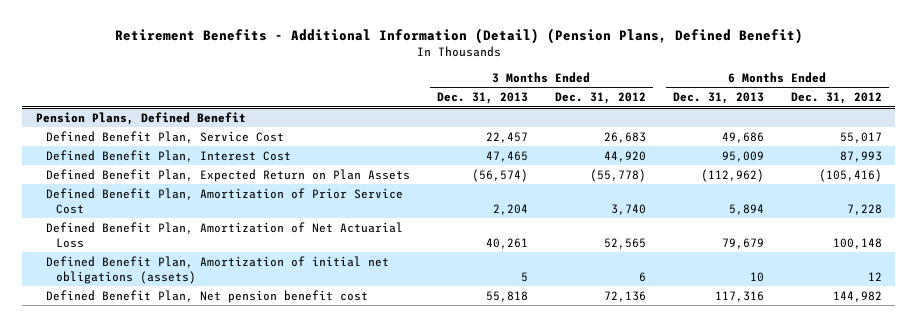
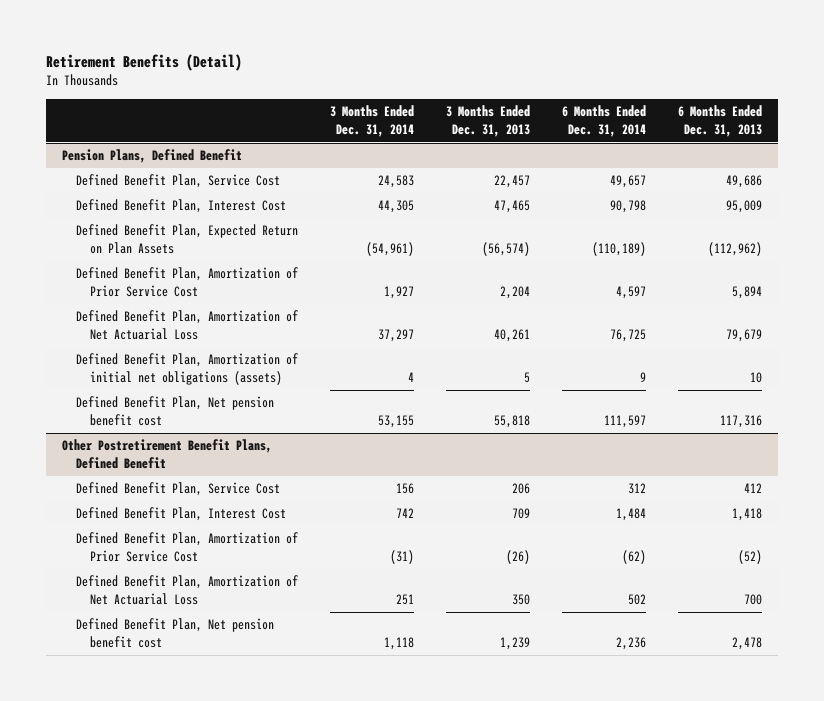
- Retirement Benefits - Additional Information (Detail) (Pension Plans, Defined Benefit)
+ Retirement Benefits (Detail)
- | 3 Months Ended Dec. 31, 2013 | 3 Months Ended Dec. 31, 2012 | 6 Months Ended Dec. 31, 2013 | 6 Months Ended Dec. 31, 2012
+ | 3 Months Ended Dec. 31, 2014 | 3 Months Ended Dec. 31, 2013 | 6 Months Ended Dec. 31, 2014 | 6 Months Ended Dec. 31, 2013
+ Other Postretirement Benefit Plans, Defined Benefit
+ Defined Benefit Plan, Service Cost | 156 | 206 | 312 | 412
+ Defined Benefit Plan, Interest Cost | 742 | 709 | 1,484 | 1,418
+ Defined Benefit Plan, Amortization of Prior Service Cost | (31) | (26) | (62) | (52)
+ Defined Benefit Plan, Amortization of Net Actuarial Loss | 251 | 350 | 502 | 700
+ Defined Benefit Plan, Net pension benefit cost | 1,118 | 1,239 | 2,236 | 2,478

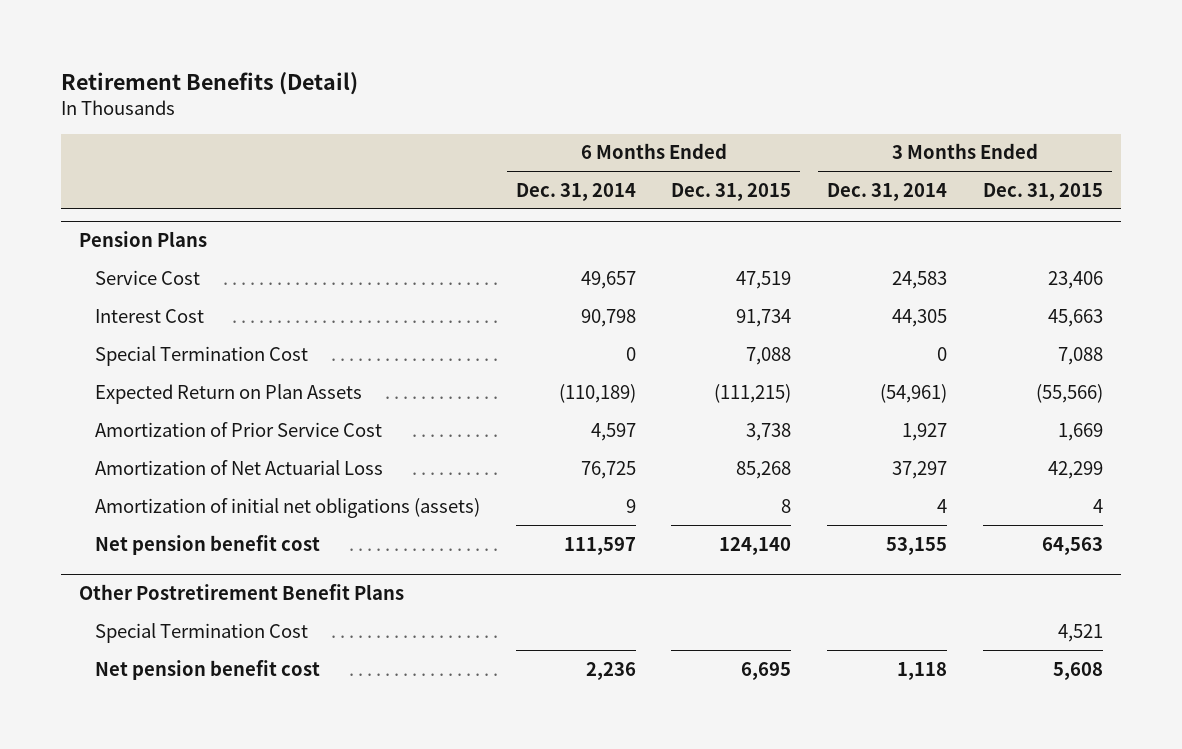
- | 3 Months Ended Dec. 31, 2014 | 3 Months Ended Dec. 31, 2013 | 6 Months Ended Dec. 31, 2014 | 6 Months Ended Dec. 31, 2013
+ | 6 Months Ended Dec. 31, 2014 | 6 Months Ended Dec. 31, 2015 | 3 Months Ended Dec. 31, 2014 | 3 Months Ended Dec. 31, 2015
- Pension Plans, Defined Benefit
- Defined Benefit Plan, Service Cost | 24,583 | 22,457 | 49,657 | 49,686
- Defined Benefit Plan, Interest Cost | 44,305 | 47,465 | 90,798 | 95,009
- Defined Benefit Plan, Expected Return on Plan Assets | (54,961) | (56,574) | (110,189) | (112,962)
- Defined Benefit Plan, Amortization of Prior Service Cost | 1,927 | 2,204 | 4,597 | 5,894
- Defined Benefit Plan, Amortization of Net Actuarial Loss | 37,297 | 40,261 | 76,725 | 79,679
- Defined Benefit Plan, Amortization of initial net obligations (assets) | 4 | 5 | 9 | 10
- Defined Benefit Plan, Net pension benefit cost | 53,155 | 55,818 | 111,597 | 117,316
- Other Postretirement Benefit Plans, Defined Benefit
- Defined Benefit Plan, Service Cost | 156 | 206 | 312 | 412
- Defined Benefit Plan, Interest Cost | 742 | 709 | 1,484 | 1,418
- Defined Benefit Plan, Amortization of Prior Service Cost | (31) | (26) | (62) | (52)
- Defined Benefit Plan, Amortization of Net Actuarial Loss | 251 | 350 | 502 | 700
- Defined Benefit Plan, Net pension benefit cost | 1,118 | 1,239 | 2,236 | 2,478
+ Pension Plans
+ Service Cost | 49,657 | 47,519 | 24,583 | 23,406
+ Interest Cost | 90,798 | 91,734 | 44,305 | 45,663
+ Special Termination Cost | 0 | 7,088 | 0 | 7,088
+ Expected Return on Plan Assets | (110,189) | (111,215) | (54,961) | (55,566)
+ Amortization of Prior Service Cost | 4,597 | 3,738 | 1,927 | 1,669
+ Amortization of Net Actuarial Loss | 76,725 | 85,268 | 37,297 | 42,299
+ Amortization of initial net obligations (assets) | 9 | 8 | 4 | 4
+ Net pension benefit cost | 111,597 | 124,140 | 53,155 | 64,563
+ Other Postretirement Benefit Plans
+ Special Termination Cost | | | | 4,521
+ Net pension benefit cost | 2,236 | 6,695 | 1,118 | 5,608

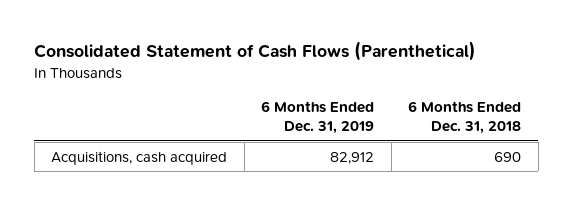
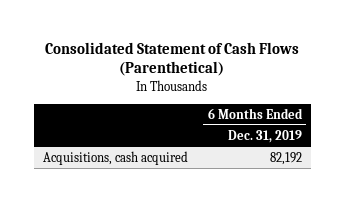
- | 6 Months Ended Dec. 31, 2019 | 6 Months Ended Dec. 31, 2018
+ | 6 Months Ended Dec. 31, 2019
- Acquisitions, cash acquired | 82,912 | 690
+ Acquisitions, cash acquired | 82,192

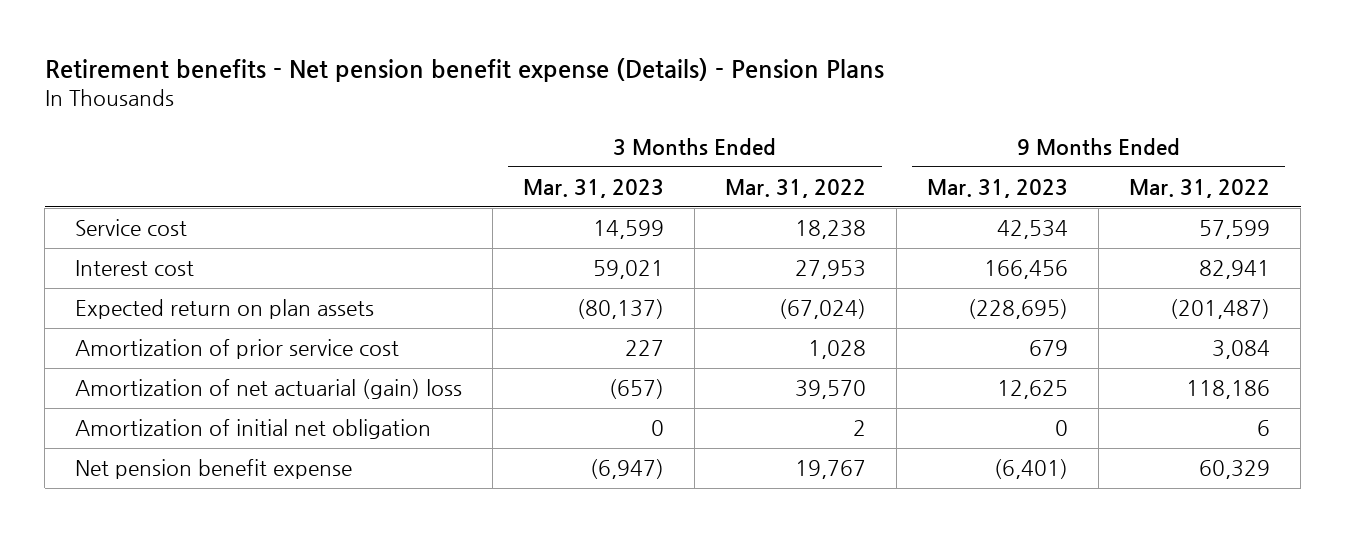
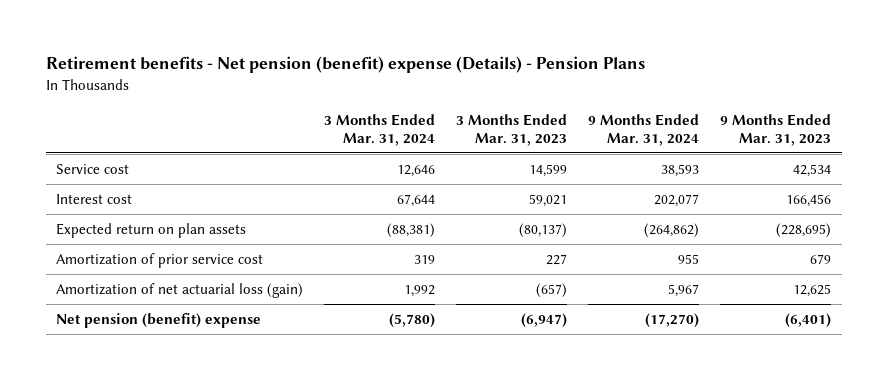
- Retirement benefits - Net pension benefit expense (Details) - Pension Plans
+ Retirement benefits - Net pension (benefit) expense (Details) - Pension Plans
- | 3 Months Ended Mar. 31, 2023 | 3 Months Ended Mar. 31, 2022 | 9 Months Ended Mar. 31, 2023 | 9 Months Ended Mar. 31, 2022
+ | 3 Months Ended Mar. 31, 2024 | 3 Months Ended Mar. 31, 2023 | 9 Months Ended Mar. 31, 2024 | 9 Months Ended Mar. 31, 2023
- Amortization of net actuarial (gain) loss | (657) | 39,570 | 12,625 | 118,186
- Amortization of initial net obligation | 0 | 2 | 0 | 6
- Net pension benefit expense | (6,947) | 19,767 | (6,401) | 60,329
+ Amortization of net actuarial loss (gain) | 1,992 | (657) | 5,967 | 12,625
+ Net pension (benefit) expense | (5,780) | (6,947) | (17,270) | (6,401)

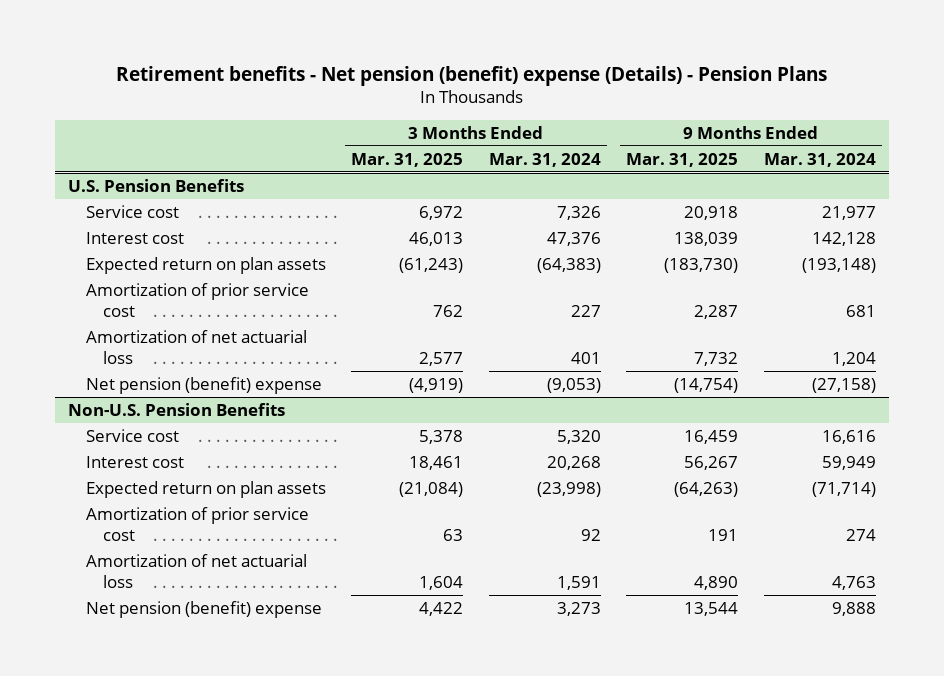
- | 3 Months Ended Mar. 31, 2024 | 3 Months Ended Mar. 31, 2023 | 9 Months Ended Mar. 31, 2024 | 9 Months Ended Mar. 31, 2023
+ | 3 Months Ended Mar. 31, 2025 | 3 Months Ended Mar. 31, 2024 | 9 Months Ended Mar. 31, 2025 | 9 Months Ended Mar. 31, 2024
- Service cost | 12,646 | 14,599 | 38,593 | 42,534
- Interest cost | 67,644 | 59,021 | 202,077 | 166,456
- Expected return on plan assets | (88,381) | (80,137) | (264,862) | (228,695)
- Amortization of prior service cost | 319 | 227 | 955 | 679
- Amortization of net actuarial loss (gain) | 1,992 | (657) | 5,967 | 12,625
- Net pension (benefit) expense | (5,780) | (6,947) | (17,270) | (6,401)
+ U.S. Pension Benefits
+ Service cost | 6,972 | 7,326 | 20,918 | 21,977
+ Interest cost | 46,013 | 47,376 | 138,039 | 142,128
+ Expected return on plan assets | (61,243) | (64,383) | (183,730) | (193,148)
+ Amortization of prior service cost | 762 | 227 | 2,287 | 681
+ Amortization of net actuarial loss | 2,577 | 401 | 7,732 | 1,204
+ Net pension (benefit) expense | (4,919) | (9,053) | (14,754) | (27,158)
+ Non-U.S. Pension Benefits
+ Service cost | 5,378 | 5,320 | 16,459 | 16,616
+ Interest cost | 18,461 | 20,268 | 56,267 | 59,949
+ Expected return on plan assets | (21,084) | (23,998) | (64,263) | (71,714)
+ Amortization of prior service cost | 63 | 92 | 191 | 274
+ Amortization of net actuarial loss | 1,604 | 1,591 | 4,890 | 4,763
+ Net pension (benefit) expense | 4,422 | 3,273 | 13,544 | 9,888

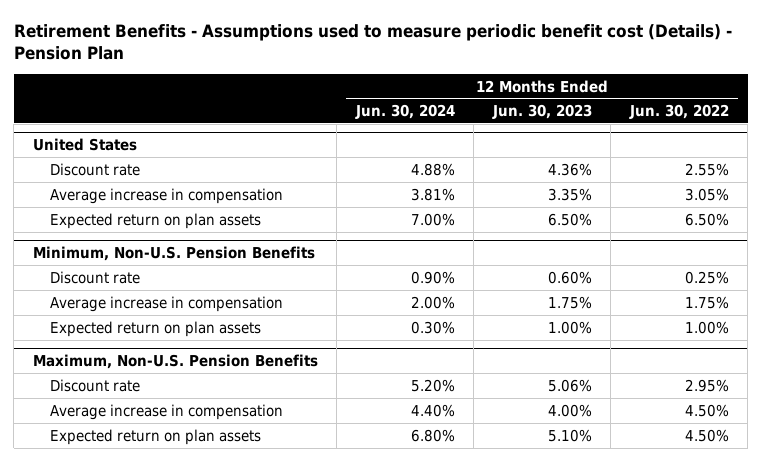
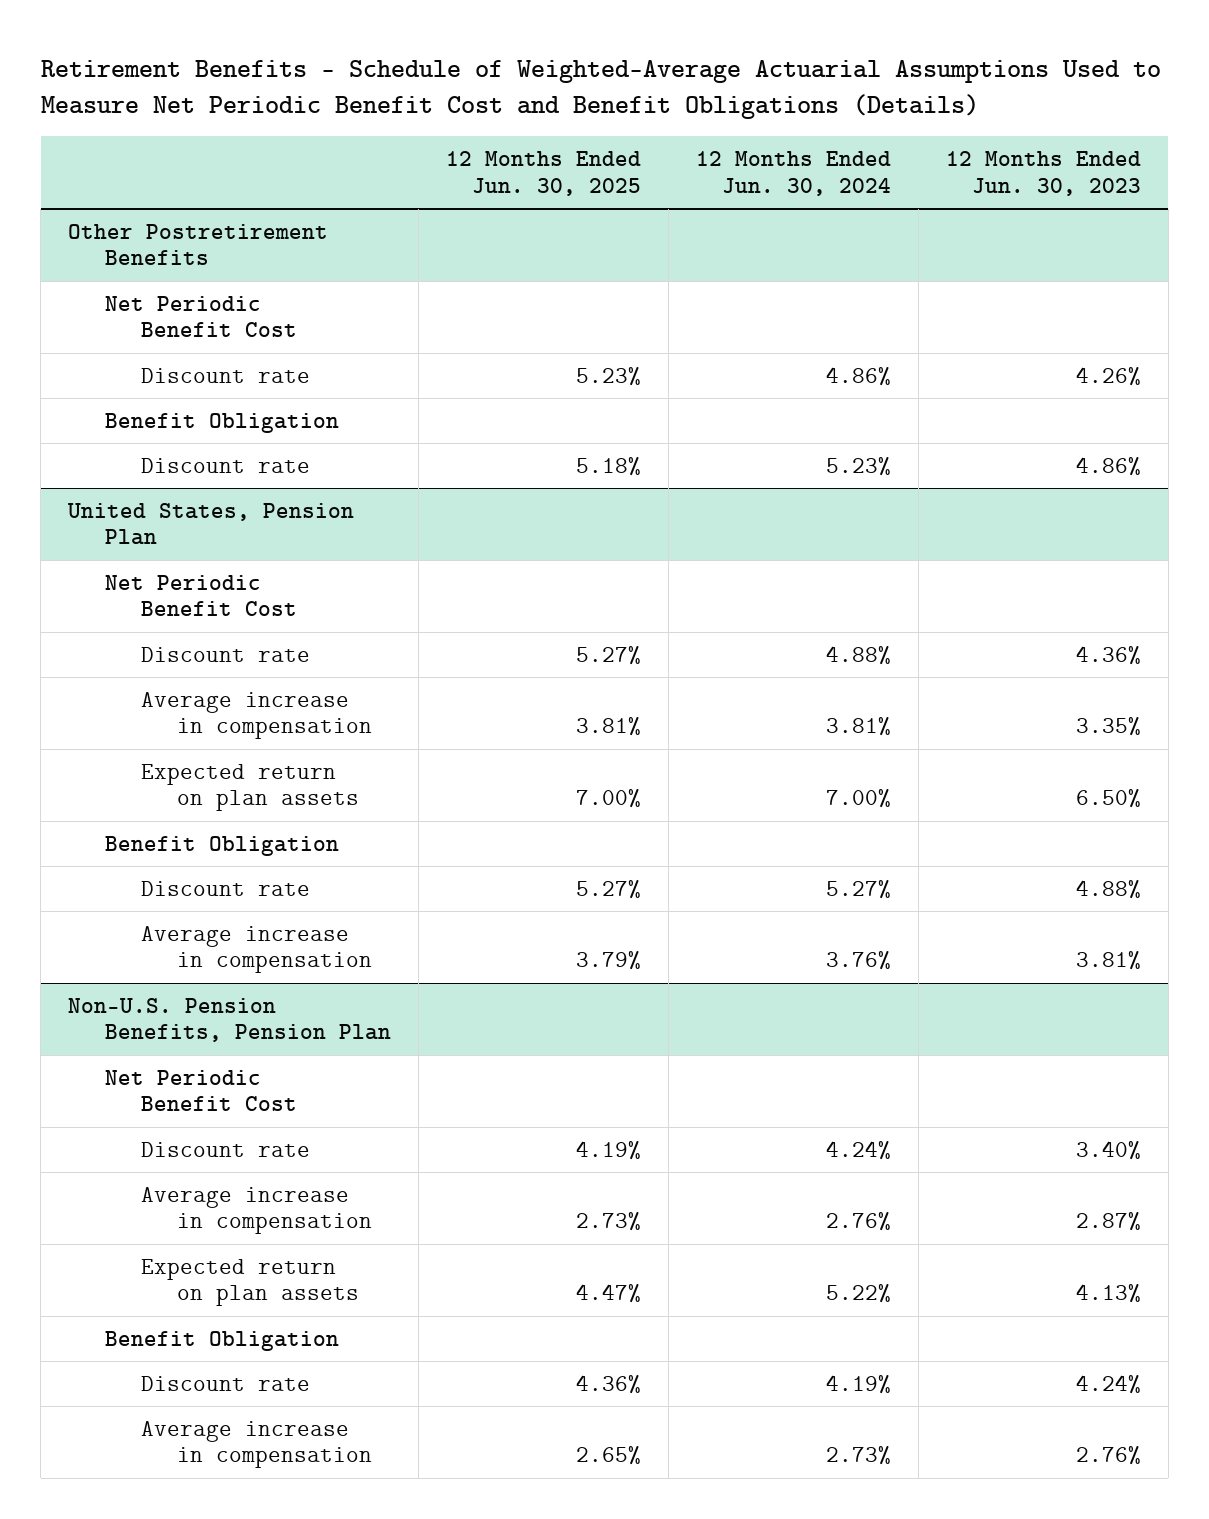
- Retirement Benefits - Assumptions used to measure periodic benefit cost (Details) - Pension Plan
+ Retirement Benefits - Schedule of Weighted-Average Actuarial Assumptions Used to Measure Net Periodic Benefit Cost and Benefit Obligations (Details)
- | 12 Months Ended Jun. 30, 2024 | 12 Months Ended Jun. 30, 2023 | 12 Months Ended Jun. 30, 2022
+ | 12 Months Ended Jun. 30, 2025 | 12 Months Ended Jun. 30, 2024 | 12 Months Ended Jun. 30, 2023
- United States
+ Other Postretirement Benefits
+ Net Periodic Benefit Cost
+ Discount rate | 5.23% | 4.86% | 4.26%
+ Benefit Obligation
+ Discount rate | 5.18% | 5.23% | 4.86%
+ United States, Pension Plan
+ Net Periodic Benefit Cost
- Minimum, Non-U.S. Pension Benefits
- Discount rate | 0.90% | 0.60% | 0.25%
- Average increase in compensation | 2.00% | 1.75% | 1.75%
- Expected return on plan assets | 0.30% | 1.00% | 1.00%
- Maximum, Non-U.S. Pension Benefits
- Discount rate | 5.20% | 5.06% | 2.95%
- Average increase in compensation | 4.40% | 4.00% | 4.50%
- Expected return on plan assets | 6.80% | 5.10% | 4.50%
+ Benefit Obligation
+ Discount rate | 5.27% | 5.27% | 4.88%
+ Average increase in compensation | 3.79% | 3.76% | 3.81%
+ Non-U.S. Pension Benefits, Pension Plan
+ Net Periodic Benefit Cost
+ Discount rate | 4.19% | 4.24% | 3.40%
+ Average increase in compensation | 2.73% | 2.76% | 2.87%
+ Expected return on plan assets | 4.47% | 5.22% | 4.13%
+ Benefit Obligation
+ Discount rate | 4.36% | 4.19% | 4.24%
+ Average increase in compensation | 2.65% | 2.73% | 2.76%

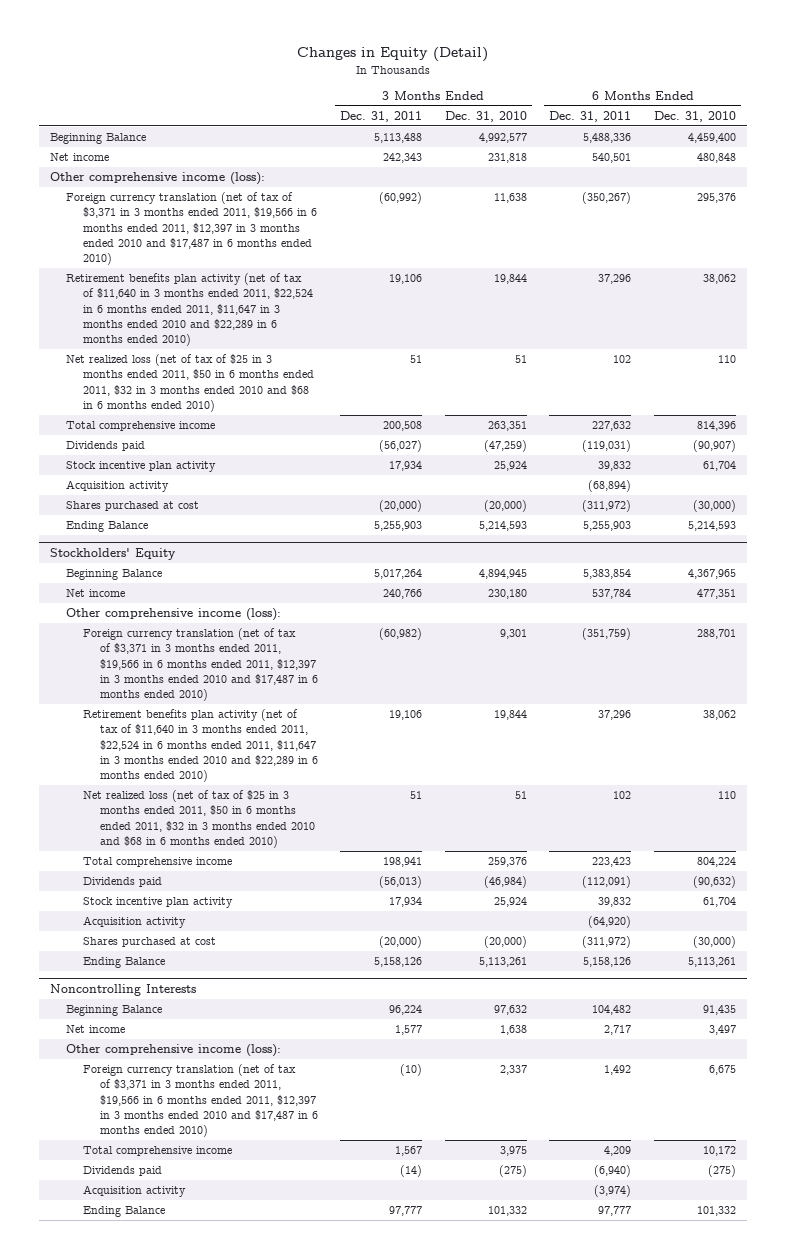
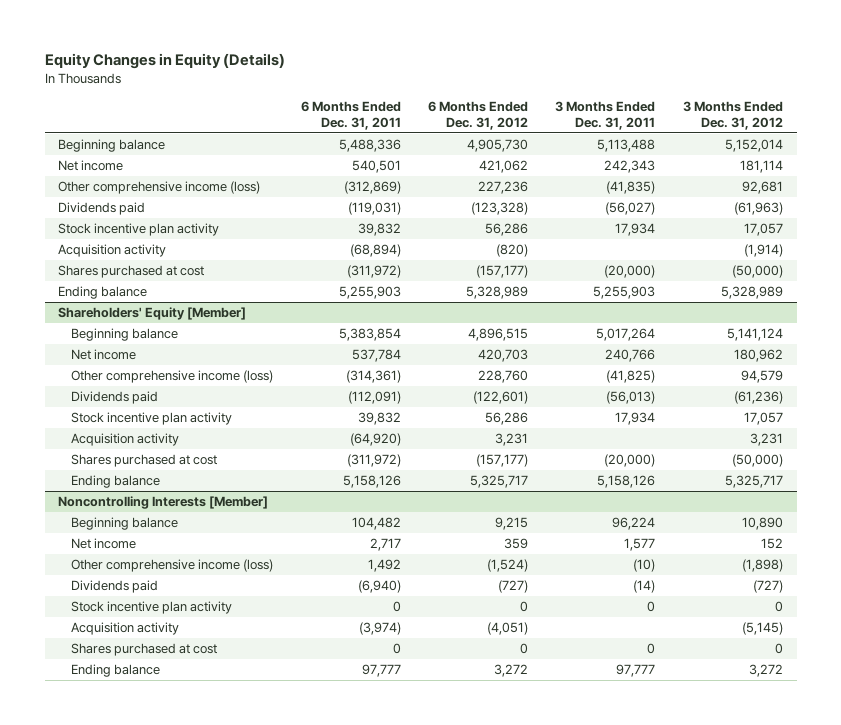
- Changes in Equity (Detail)
+ Equity Changes in Equity (Details)
- | 3 Months Ended Dec. 31, 2011 | 3 Months Ended Dec. 31, 2010 | 6 Months Ended Dec. 31, 2011 | 6 Months Ended Dec. 31, 2010
+ | 6 Months Ended Dec. 31, 2011 | 6 Months Ended Dec. 31, 2012 | 3 Months Ended Dec. 31, 2011 | 3 Months Ended Dec. 31, 2012
- Beginning Balance | 5,113,488 | 4,992,577 | 5,488,336 | 4,459,400
+ Beginning balance | 5,488,336 | 4,905,730 | 5,113,488 | 5,152,014
- Other comprehensive income (loss):
- Foreign currency translation (net of tax of $3,371 in 3 months ended 2011, $19,566 in 6 months ended 2011, $12,397 in 3 months ended 2010 and $17,487 in 6 months ended 2010) | (60,992) | 11,638 | (350,267) | 295,376
- Retirement benefits plan activity (net of tax of $11,640 in 3 months ended 2011, $22,524 in 6 months ended 2011, $11,647 in 3 months ended 2010 and $22,289 in 6 months ended 2010) | 19,106 | 19,844 | 37,296 | 38,062
- Net realized loss (net of tax of $25 in 3 months ended 2011, $50 in 6 months ended 2011, $32 in 3 months ended 2010 and $68 in 6 months ended 2010) | 51 | 51 | 102 | 110
- Total comprehensive income | 200,508 | 263,351 | 227,632 | 814,396
+ Other comprehensive income (loss) | (312,869) | 227,236 | (41,835) | 92,681
- Ending Balance | 5,255,903 | 5,214,593 | 5,255,903 | 5,214,593
- Stockholders' Equity
- Beginning Balance | 5,017,264 | 4,894,945 | 5,383,854 | 4,367,965
+ Ending balance | 5,255,903 | 5,328,989 | 5,255,903 | 5,328,989
+ Shareholders' Equity [Member]
+ Beginning balance | 5,383,854 | 4,896,515 | 5,017,264 | 5,141,124
- Other comprehensive income (loss):
- Foreign currency translation (net of tax of $3,371 in 3 months ended 2011, $19,566 in 6 months ended 2011, $12,397 in 3 months ended 2010 and $17,487 in 6 months ended 2010) | (60,982) | 9,301 | (351,759) | 288,701
- Retirement benefits plan activity (net of tax of $11,640 in 3 months ended 2011, $22,524 in 6 months ended 2011, $11,647 in 3 months ended 2010 and $22,289 in 6 months ended 2010) | 19,106 | 19,844 | 37,296 | 38,062
- Net realized loss (net of tax of $25 in 3 months ended 2011, $50 in 6 months ended 2011, $32 in 3 months ended 2010 and $68 in 6 months ended 2010) | 51 | 51 | 102 | 110
- Total comprehensive income | 198,941 | 259,376 | 223,423 | 804,224
+ Other comprehensive income (loss) | (314,361) | 228,760 | (41,825) | 94,579
- Ending Balance | 5,158,126 | 5,113,261 | 5,158,126 | 5,113,261
- Noncontrolling Interests
- Beginning Balance | 96,224 | 97,632 | 104,482 | 91,435
+ Ending balance | 5,158,126 | 5,325,717 | 5,158,126 | 5,325,717
+ Noncontrolling Interests [Member]
+ Beginning balance | 104,482 | 9,215 | 96,224 | 10,890
- Other comprehensive income (loss):
- Foreign currency translation (net of tax of $3,371 in 3 months ended 2011, $19,566 in 6 months ended 2011, $12,397 in 3 months ended 2010 and $17,487 in 6 months ended 2010) | (10) | 2,337 | 1,492 | 6,675
- Total comprehensive income | 1,567 | 3,975 | 4,209 | 10,172
+ Other comprehensive income (loss) | 1,492 | (1,524) | (10) | (1,898)
+ Stock incentive plan activity | 0 | 0 | 0 | 0
- Ending Balance | 97,777 | 101,332 | 97,777 | 101,332
+ Shares purchased at cost | 0 | 0 | 0 | 0
+ Ending balance | 97,777 | 3,272 | 97,777 | 3,272

